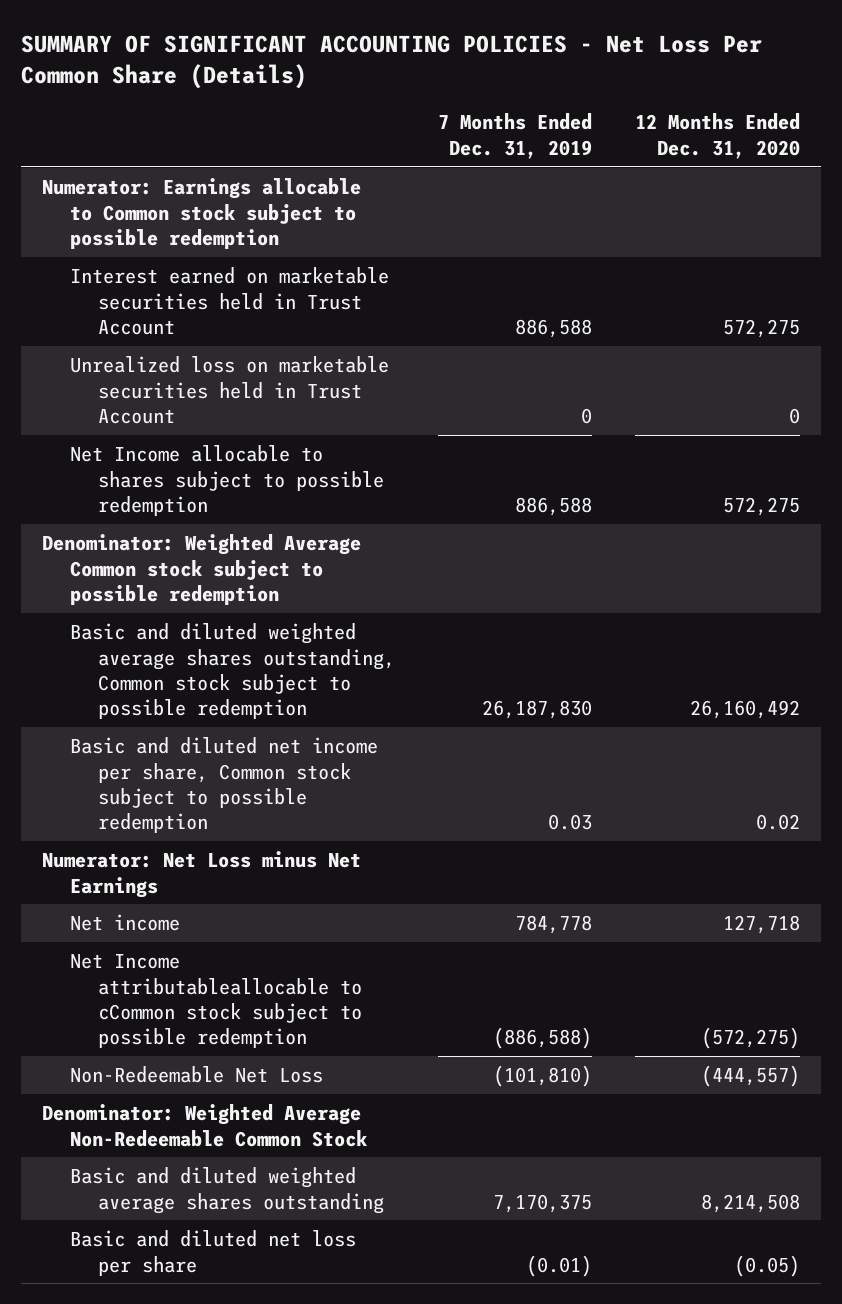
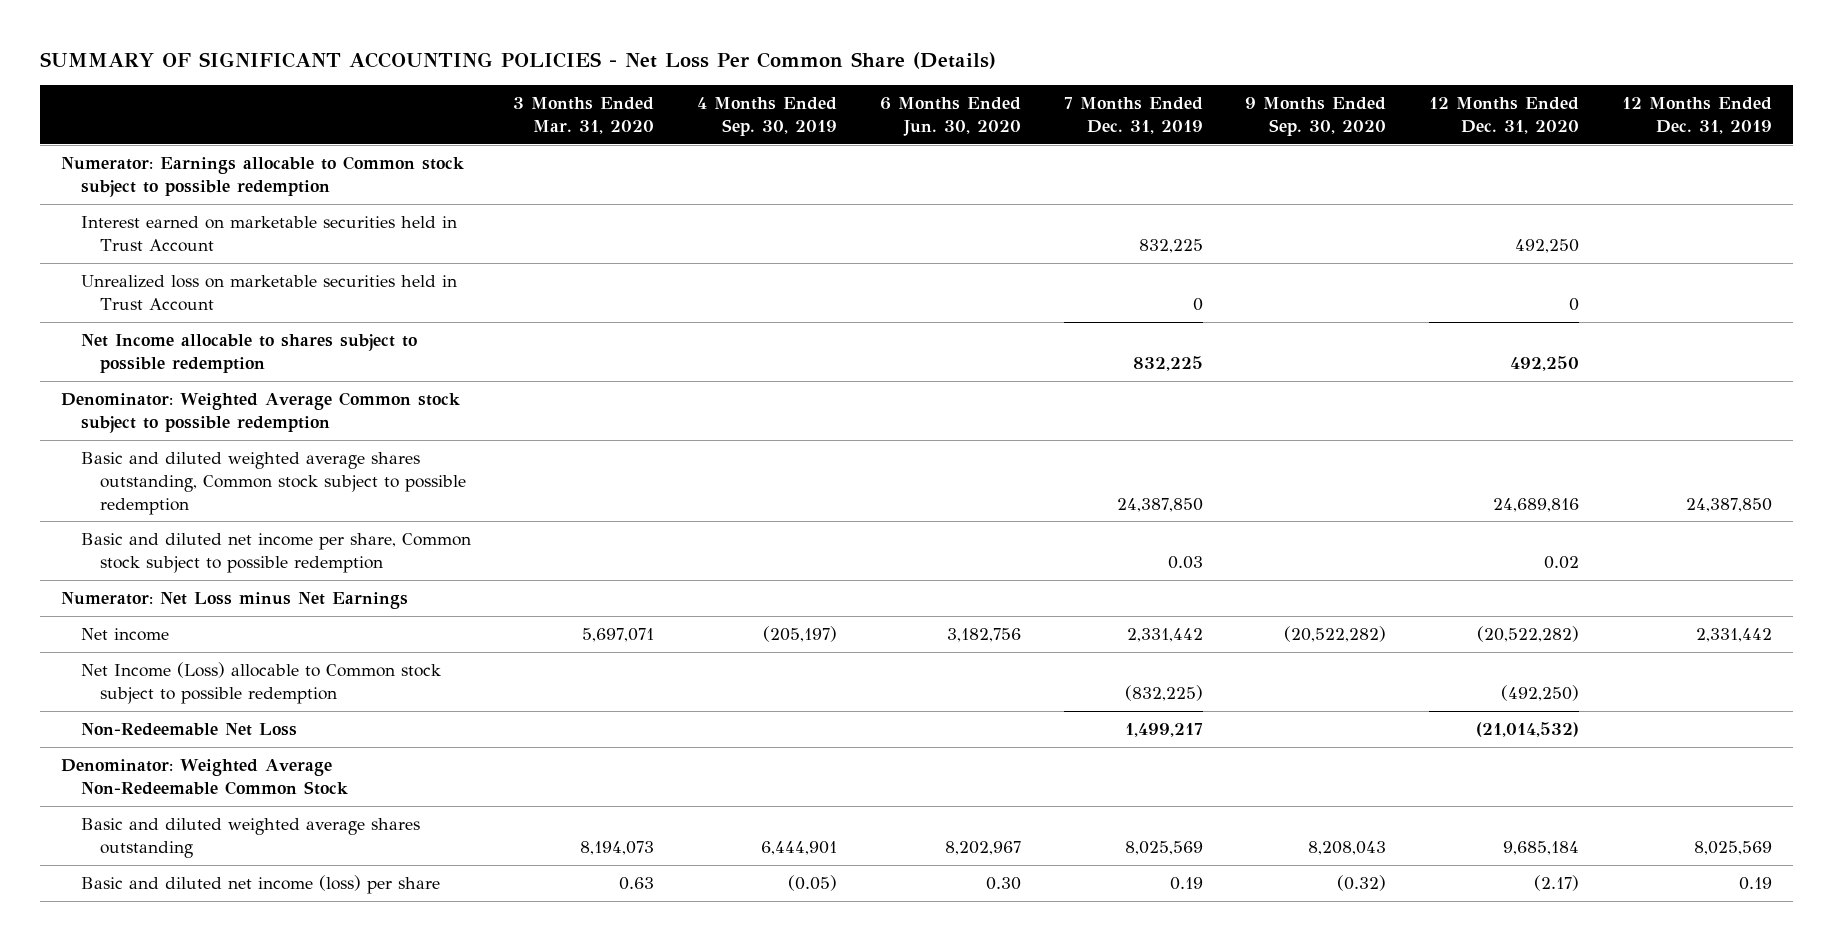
- | 7 Months Ended Dec. 31, 2019 | 12 Months Ended Dec. 31, 2020
+ | 3 Months Ended Mar. 31, 2020 | 4 Months Ended Sep. 30, 2019 | 6 Months Ended Jun. 30, 2020 | 7 Months Ended Dec. 31, 2019 | 9 Months Ended Sep. 30, 2020 | 12 Months Ended Dec. 31, 2020 | 12 Months Ended Dec. 31, 2019
- Interest earned on marketable securities held in Trust Account | 886,588 | 572,275
+ Interest earned on marketable securities held in Trust Account | | | | 832,225 | | 492,250 |
- Net Income allocable to shares subject to possible redemption | 886,588 | 572,275
+ Net Income allocable to shares subject to possible redemption | | | | 832,225 | | 492,250 |
- Basic and diluted weighted average shares outstanding, Common stock subject to possible redemption | 26,187,830 | 26,160,492
+ Basic and diluted weighted average shares outstanding, Common stock subject to possible redemption | | | | 24,387,850 | | 24,689,816 | 24,387,850
- Net income | 784,778 | 127,718
- Net Income attributableallocable to cCommon stock subject to possible redemption | (886,588) | (572,275)
- Non-Redeemable Net Loss | (101,810) | (444,557)
+ Net income | 5,697,071 | (205,197) | 3,182,756 | 2,331,442 | (20,522,282) | (20,522,282) | 2,331,442
+ Net Income (Loss) allocable to Common stock subject to possible redemption | | | | (832,225) | | (492,250) |
+ Non-Redeemable Net Loss | | | | 1,499,217 | | (21,014,532) |
- Basic and diluted weighted average shares outstanding | 7,170,375 | 8,214,508
- Basic and diluted net loss per share | (0.01) | (0.05)
+ Basic and diluted weighted average shares outstanding | 8,194,073 | 6,444,901 | 8,202,967 | 8,025,569 | 8,208,043 | 9,685,184 | 8,025,569
+ Basic and diluted net income (loss) per share | 0.63 | (0.05) | 0.30 | 0.19 | (0.32) | (2.17) | 0.19

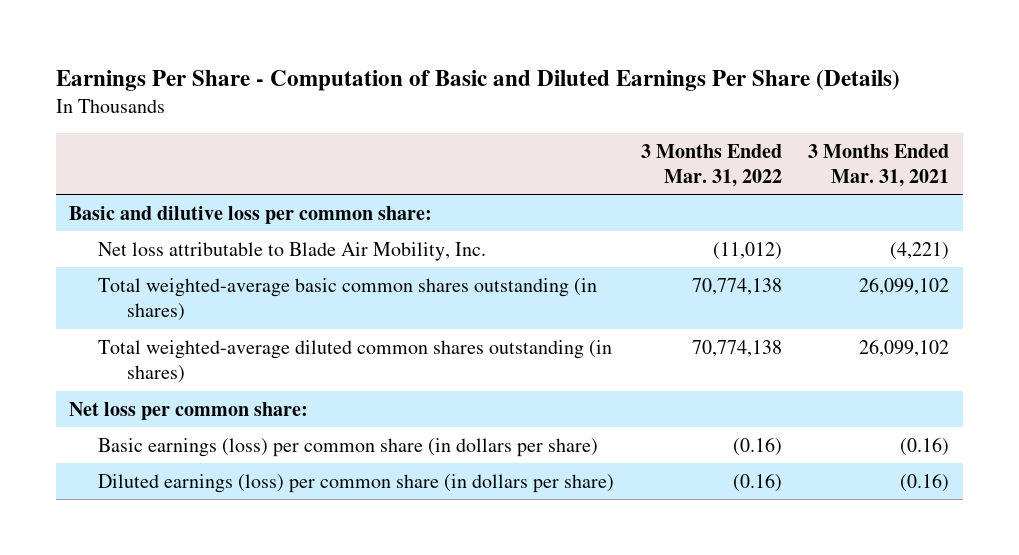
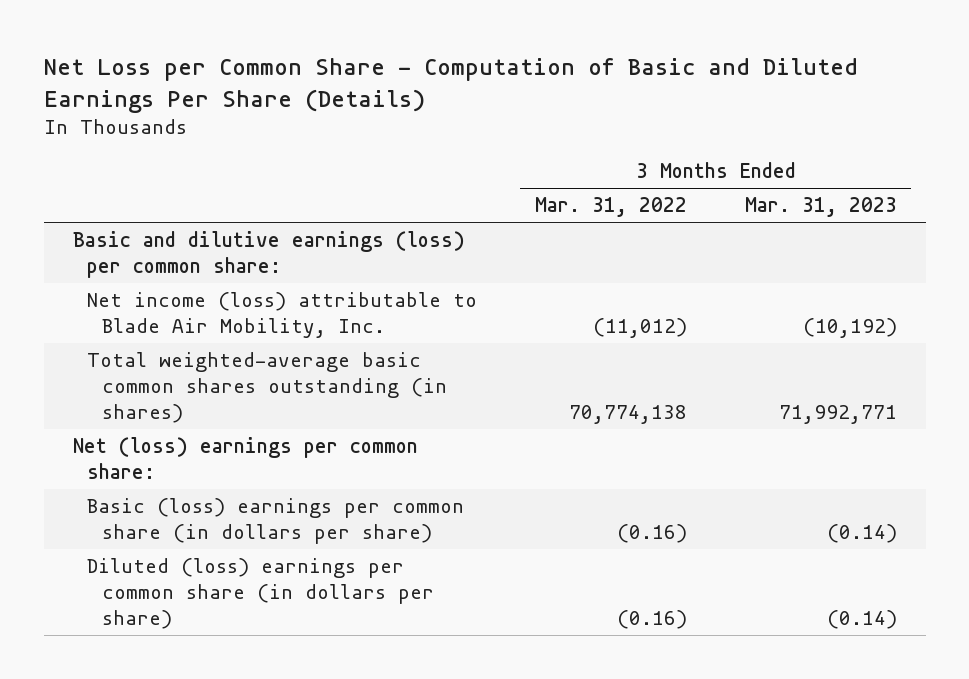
- Earnings Per Share - Computation of Basic and Diluted Earnings Per Share (Details)
+ Net Loss per Common Share - Computation of Basic and Diluted Earnings Per Share (Details)
- | 3 Months Ended Mar. 31, 2022 | 3 Months Ended Mar. 31, 2021
+ | 3 Months Ended Mar. 31, 2022 | 3 Months Ended Mar. 31, 2023
- Basic and dilutive loss per common share:
- Net loss attributable to Blade Air Mobility, Inc. | (11,012) | (4,221)
+ Basic and dilutive earnings (loss) per common share:
+ Net income (loss) attributable to Blade Air Mobility, Inc. | (11,012) | (10,192)
- Total weighted-average diluted common shares outstanding (in shares) | 70,774,138 | 26,099,102
- Net loss per common share:
- Basic earnings (loss) per common share (in dollars per share) | (0.16) | (0.16)
- Diluted earnings (loss) per common share (in dollars per share) | (0.16) | (0.16)
+ Net (loss) earnings per common share:
+ Basic (loss) earnings per common share (in dollars per share) | (0.16) | (0.14)
+ Diluted (loss) earnings per common share (in dollars per share) | (0.16) | (0.14)

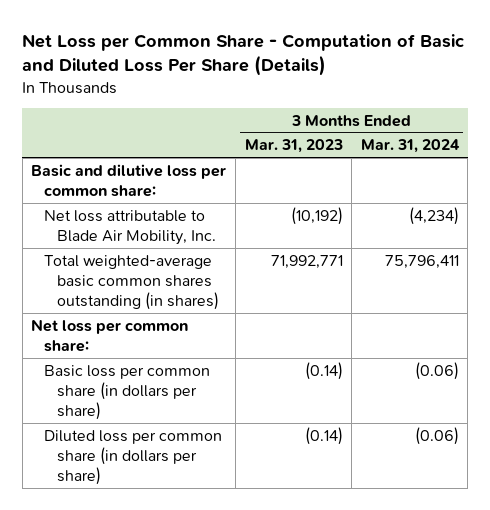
- Net Loss per Common Share - Computation of Basic and Diluted Earnings Per Share (Details)
+ Net Loss per Common Share - Computation of Basic and Diluted Loss Per Share (Details)
- | 3 Months Ended Mar. 31, 2022 | 3 Months Ended Mar. 31, 2023
+ | 3 Months Ended Mar. 31, 2023 | 3 Months Ended Mar. 31, 2024
- Basic and dilutive earnings (loss) per common share:
- Net income (loss) attributable to Blade Air Mobility, Inc. | (11,012) | (10,192)
+ Basic and dilutive loss per common share:
+ Net loss attributable to Blade Air Mobility, Inc. | (10,192) | (4,234)
- Net (loss) earnings per common share:
- Basic (loss) earnings per common share (in dollars per share) | (0.16) | (0.14)
- Diluted (loss) earnings per common share (in dollars per share) | (0.16) | (0.14)
+ Net loss per common share:
+ Basic loss per common share (in dollars per share) | (0.14) | (0.06)
+ Diluted loss per common share (in dollars per share) | (0.14) | (0.06)

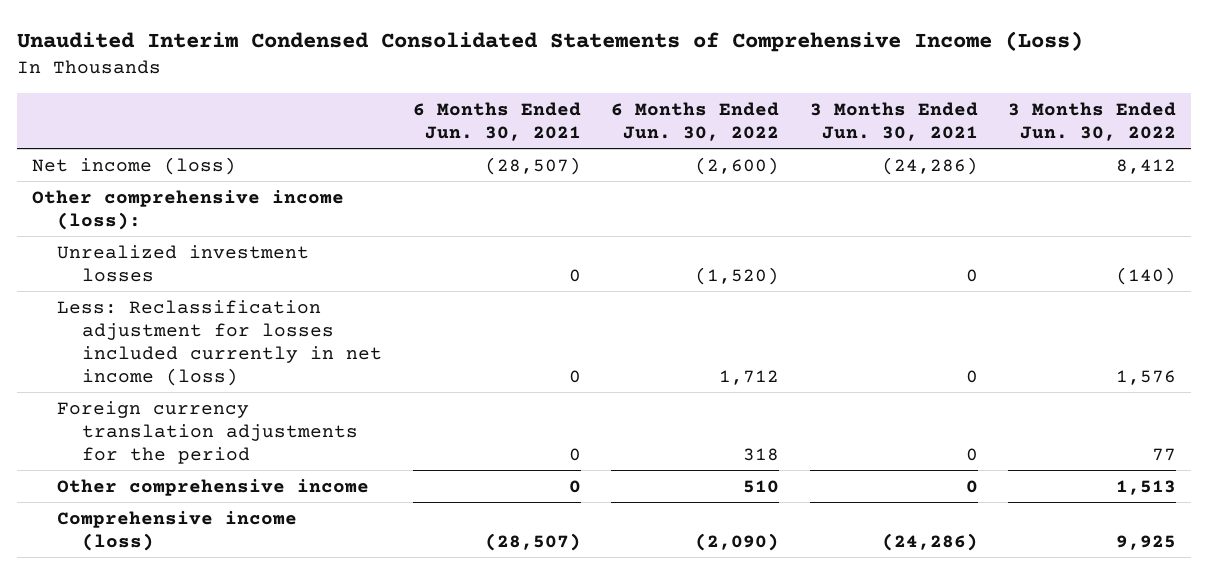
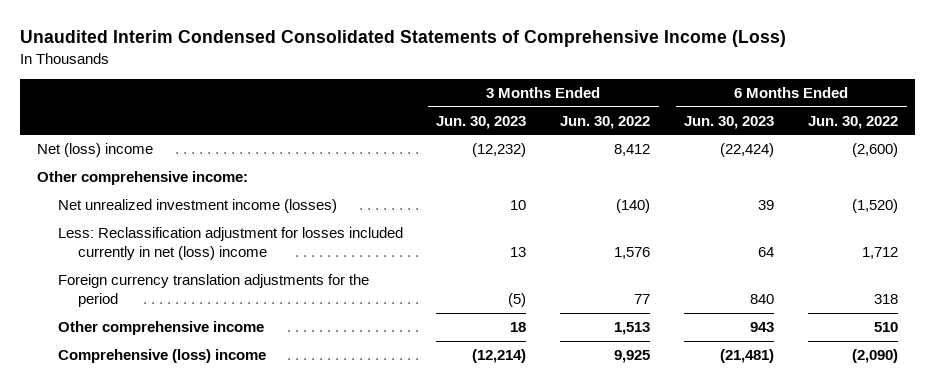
- | 6 Months Ended Jun. 30, 2021 | 6 Months Ended Jun. 30, 2022 | 3 Months Ended Jun. 30, 2021 | 3 Months Ended Jun. 30, 2022
+ | 3 Months Ended Jun. 30, 2023 | 3 Months Ended Jun. 30, 2022 | 6 Months Ended Jun. 30, 2023 | 6 Months Ended Jun. 30, 2022
- Net income (loss) | (28,507) | (2,600) | (24,286) | 8,412
- Other comprehensive income (loss):
- Unrealized investment losses | 0 | (1,520) | 0 | (140)
- Less: Reclassification adjustment for losses included currently in net income (loss) | 0 | 1,712 | 0 | 1,576
+ Net (loss) income | (12,232) | 8,412 | (22,424) | (2,600)
+ Other comprehensive income:
+ Net unrealized investment income (losses) | 10 | (140) | 39 | (1,520)
+ Less: Reclassification adjustment for losses included currently in net (loss) income | 13 | 1,576 | 64 | 1,712
- Comprehensive income (loss) | (28,507) | (2,090) | (24,286) | 9,925
+ Comprehensive (loss) income | (12,214) | 9,925 | (21,481) | (2,090)

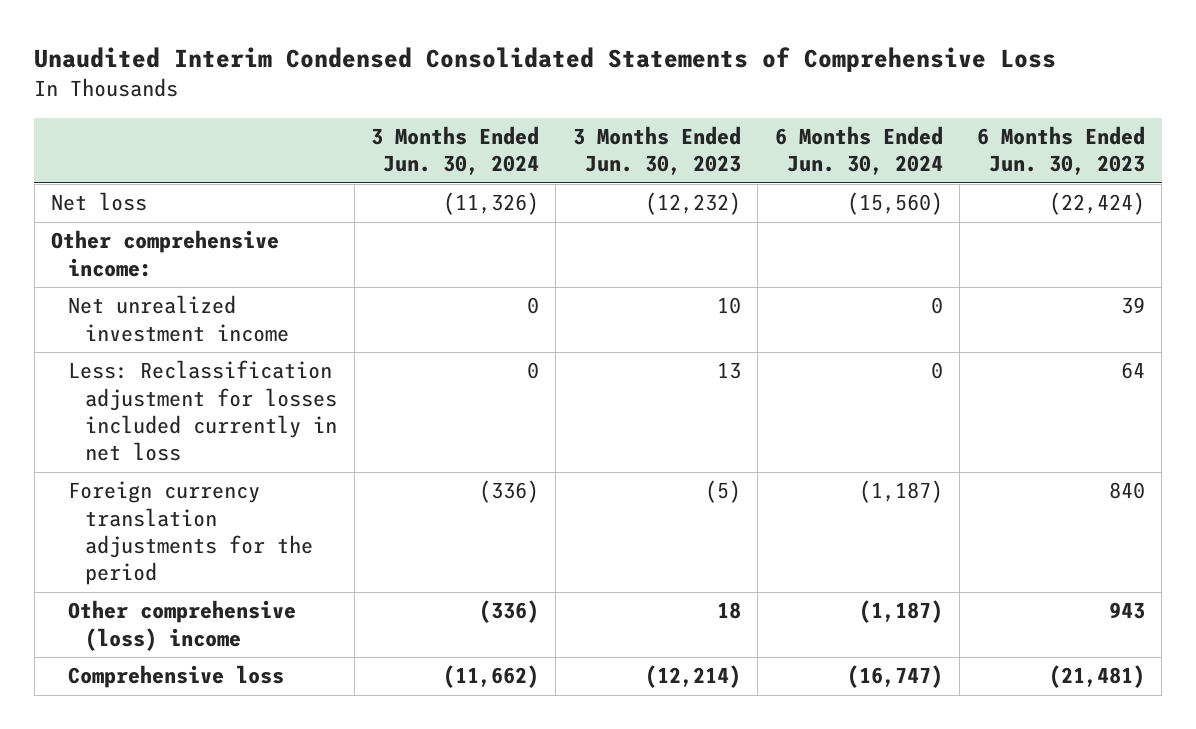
- Unaudited Interim Condensed Consolidated Statements of Comprehensive Income (Loss)
+ Unaudited Interim Condensed Consolidated Statements of Comprehensive Loss
- | 3 Months Ended Jun. 30, 2023 | 3 Months Ended Jun. 30, 2022 | 6 Months Ended Jun. 30, 2023 | 6 Months Ended Jun. 30, 2022
+ | 3 Months Ended Jun. 30, 2024 | 3 Months Ended Jun. 30, 2023 | 6 Months Ended Jun. 30, 2024 | 6 Months Ended Jun. 30, 2023
- Net (loss) income | (12,232) | 8,412 | (22,424) | (2,600)
+ Net loss | (11,326) | (12,232) | (15,560) | (22,424)
- Net unrealized investment income (losses) | 10 | (140) | 39 | (1,520)
- Less: Reclassification adjustment for losses included currently in net (loss) income | 13 | 1,576 | 64 | 1,712
+ Net unrealized investment income | 0 | 10 | 0 | 39
+ Less: Reclassification adjustment for losses included currently in net loss | 0 | 13 | 0 | 64
- Other comprehensive income | 18 | 1,513 | 943 | 510
- Comprehensive (loss) income | (12,214) | 9,925 | (21,481) | (2,090)
+ Other comprehensive (loss) income | (336) | 18 | (1,187) | 943
+ Comprehensive loss | (11,662) | (12,214) | (16,747) | (21,481)

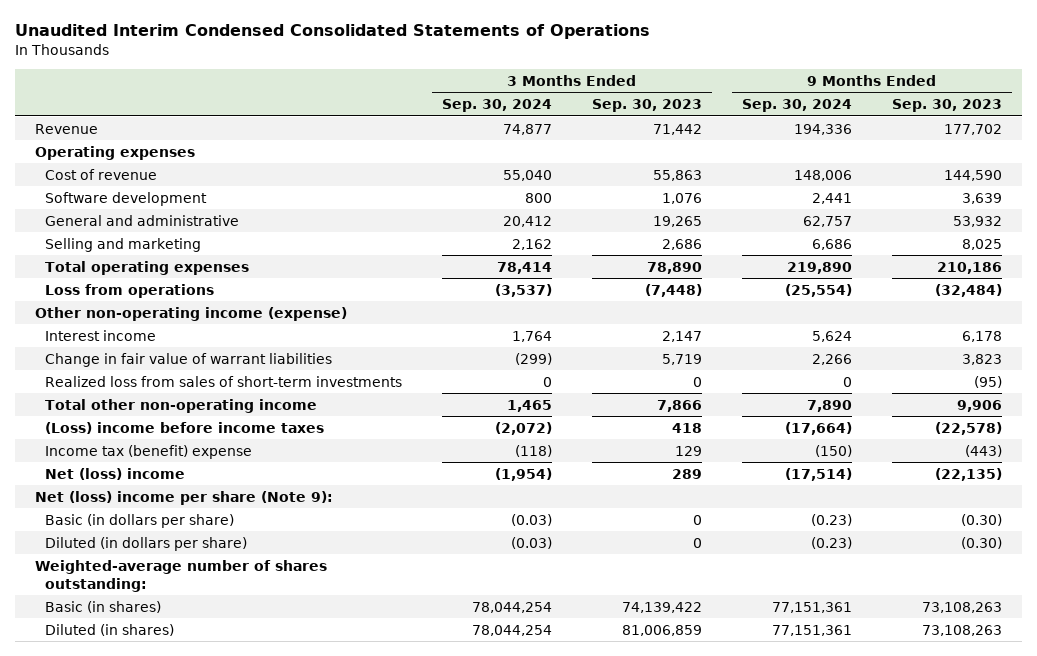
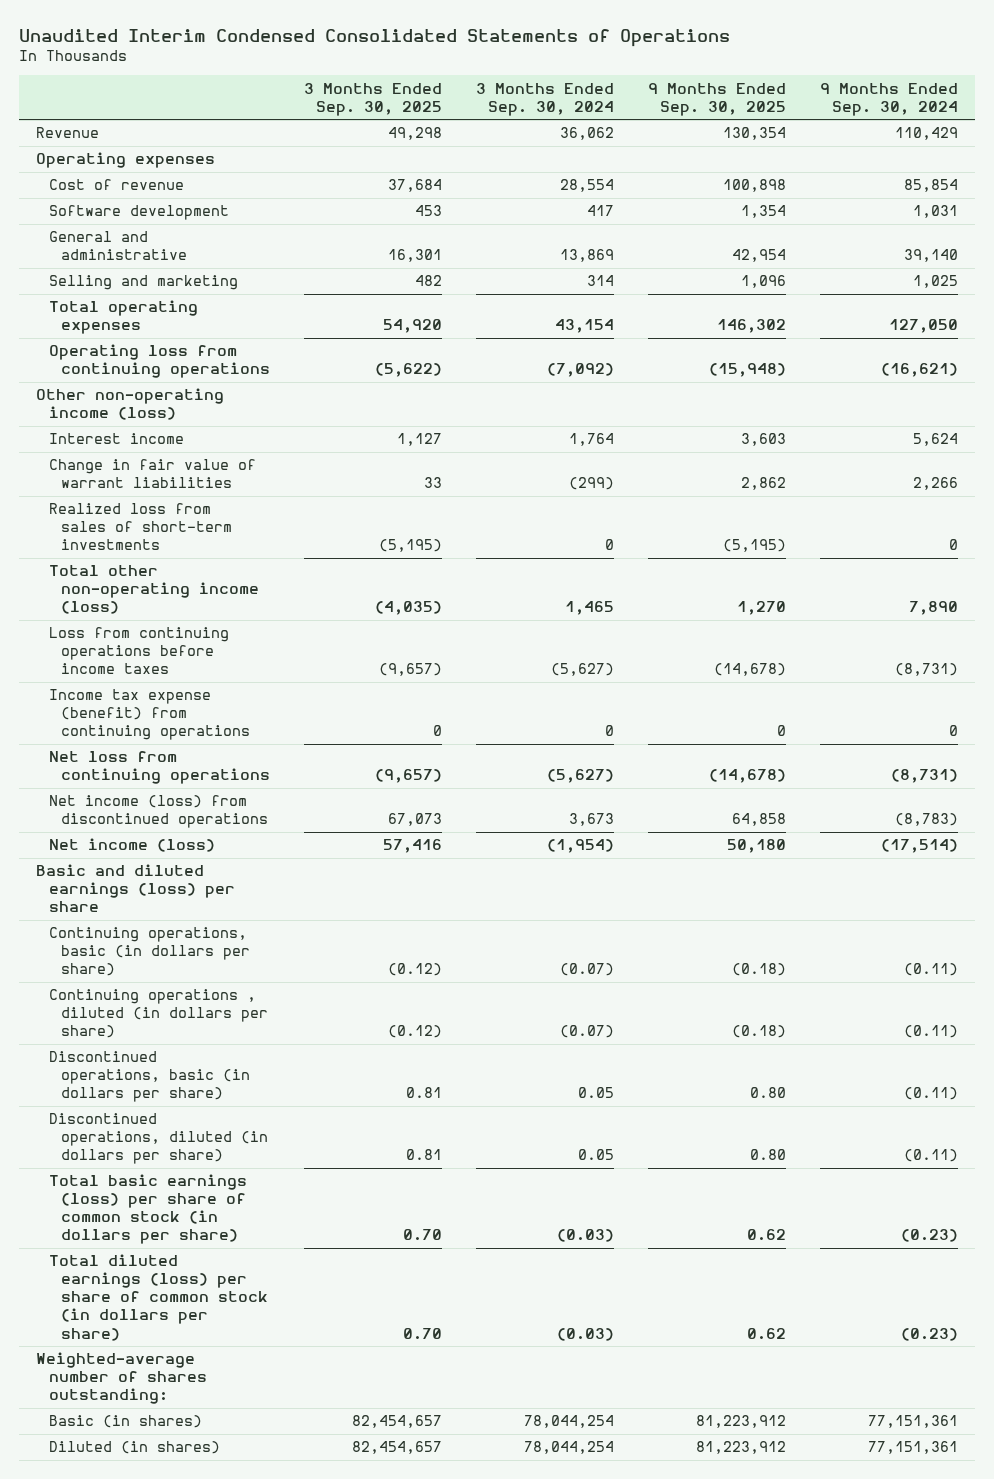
- | 3 Months Ended Sep. 30, 2024 | 3 Months Ended Sep. 30, 2023 | 9 Months Ended Sep. 30, 2024 | 9 Months Ended Sep. 30, 2023
+ | 3 Months Ended Sep. 30, 2025 | 3 Months Ended Sep. 30, 2024 | 9 Months Ended Sep. 30, 2025 | 9 Months Ended Sep. 30, 2024
- Revenue | 74,877 | 71,442 | 194,336 | 177,702
+ Revenue | 49,298 | 36,062 | 130,354 | 110,429
- Cost of revenue | 55,040 | 55,863 | 148,006 | 144,590
- Software development | 800 | 1,076 | 2,441 | 3,639
- General and administrative | 20,412 | 19,265 | 62,757 | 53,932
- Selling and marketing | 2,162 | 2,686 | 6,686 | 8,025
- Total operating expenses | 78,414 | 78,890 | 219,890 | 210,186
- Loss from operations | (3,537) | (7,448) | (25,554) | (32,484)
- Other non-operating income (expense)
+ Cost of revenue | 37,684 | 28,554 | 100,898 | 85,854
+ Software development | 453 | 417 | 1,354 | 1,031
+ General and administrative | 16,301 | 13,869 | 42,954 | 39,140
+ Selling and marketing | 482 | 314 | 1,096 | 1,025
+ Total operating expenses | 54,920 | 43,154 | 146,302 | 127,050
+ Operating loss from continuing operations | (5,622) | (7,092) | (15,948) | (16,621)
+ Other non-operating income (loss)
- Total other non-operating income | 1,465 | 7,866 | 7,890 | 9,906
- (Loss) income before income taxes | (2,072) | 418 | (17,664) | (22,578)
- Income tax (benefit) expense | (118) | 129 | (150) | (443)
- Net (loss) income | (1,954) | 289 | (17,514) | (22,135)
- Net (loss) income per share (Note 9):
- Basic (in dollars per share) | (0.03) | 0 | (0.23) | (0.30)
- Diluted (in dollars per share) | (0.03) | 0 | (0.23) | (0.30)
+ Total other non-operating income (loss) | (4,035) | 1,465 | 1,270 | 7,890
+ Loss from continuing operations before income taxes | (9,657) | (5,627) | (14,678) | (8,731)
+ Income tax expense (benefit) from continuing operations | 0 | 0 | 0 | 0
+ Net loss from continuing operations | (9,657) | (5,627) | (14,678) | (8,731)
+ Net income (loss) from discontinued operations | 67,073 | 3,673 | 64,858 | (8,783)
+ Net income (loss) | 57,416 | (1,954) | 50,180 | (17,514)
+ Basic and diluted earnings (loss) per share
+ Continuing operations, basic (in dollars per share) | (0.12) | (0.07) | (0.18) | (0.11)
+ Continuing operations , diluted (in dollars per share) | (0.12) | (0.07) | (0.18) | (0.11)
+ Discontinued operations, basic (in dollars per share) | 0.81 | 0.05 | 0.80 | (0.11)
+ Discontinued operations, diluted (in dollars per share) | 0.81 | 0.05 | 0.80 | (0.11)
+ Total basic earnings (loss) per share of common stock (in dollars per share) | 0.70 | (0.03) | 0.62 | (0.23)
+ Total diluted earnings (loss) per share of common stock (in dollars per share) | 0.70 | (0.03) | 0.62 | (0.23)

